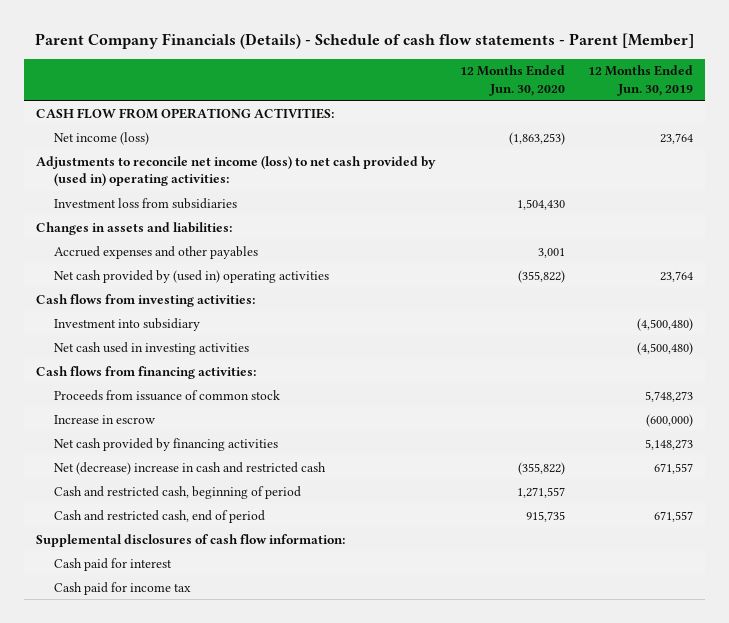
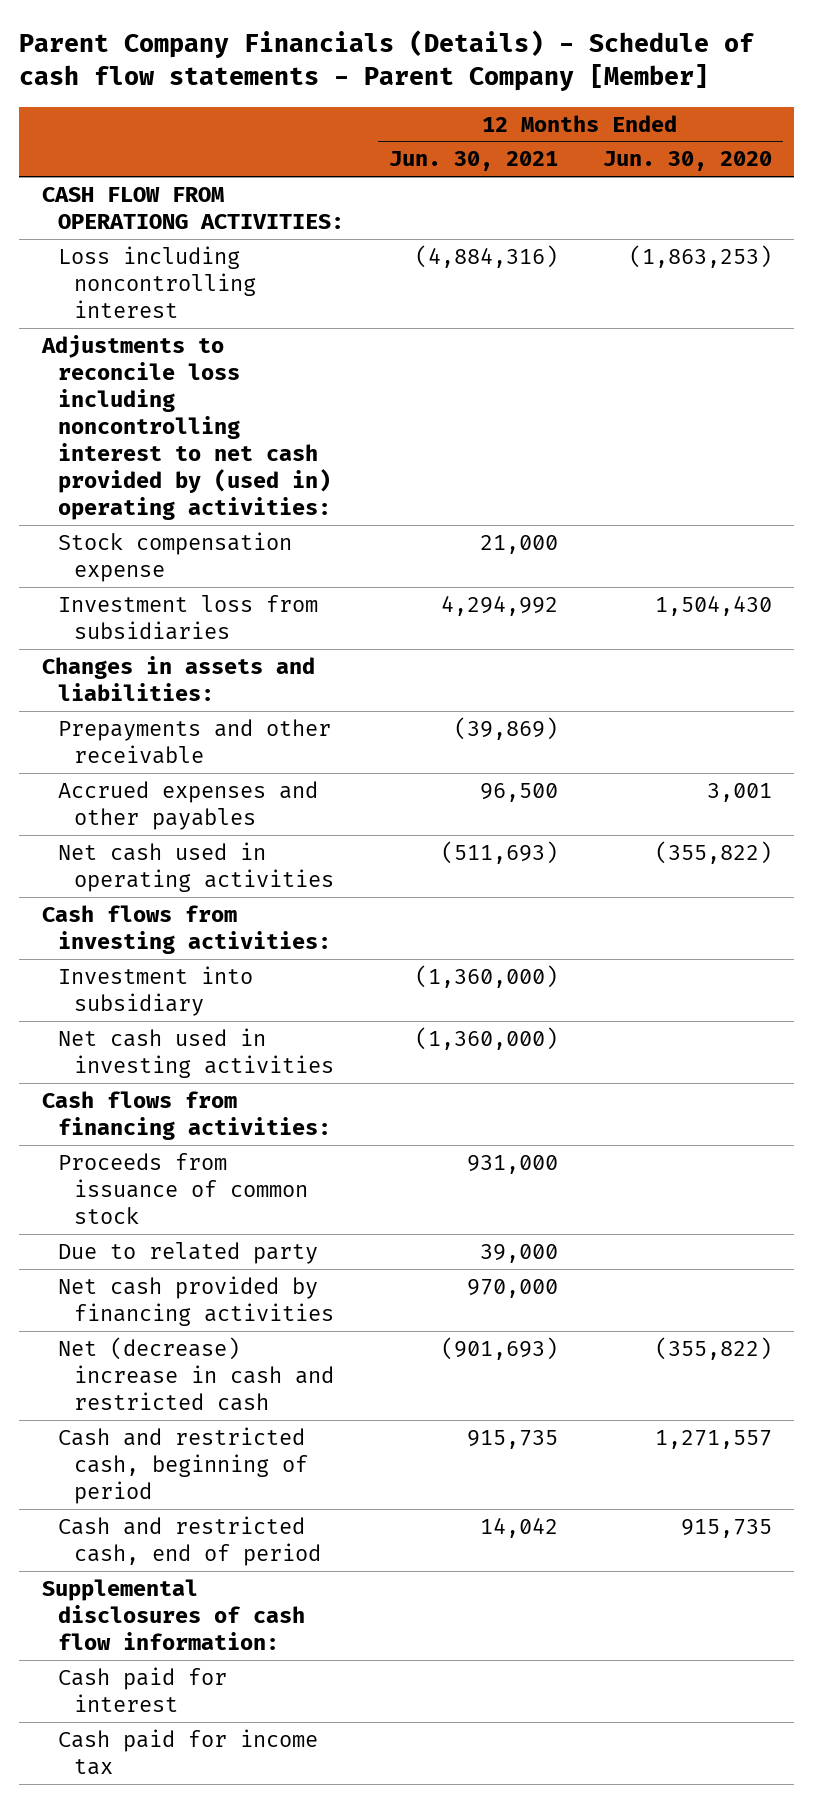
- Parent Company Financials (Details) - Schedule of cash flow statements - Parent [Member]
+ Parent Company Financials (Details) - Schedule of cash flow statements - Parent Company [Member]
- | 12 Months Ended Jun. 30, 2020 | 12 Months Ended Jun. 30, 2019
+ | 12 Months Ended Jun. 30, 2021 | 12 Months Ended Jun. 30, 2020
- Net income (loss) | (1,863,253) | 23,764
- Adjustments to reconcile net income (loss) to net cash provided by (used in) operating activities:
+ Loss including noncontrolling interest | (4,884,316) | (1,863,253)
+ Adjustments to reconcile loss including noncontrolling interest to net cash provided by (used in) operating activities:
+ Stock compensation expense | 21,000 |
+ Prepayments and other receivable | (39,869) |
- Net cash provided by (used in) operating activities | (355,822) | 23,764
+ Net cash used in operating activities | (511,693) | (355,822)
- Increase in escrow | | (600,000)
+ Due to related party | 39,000 |

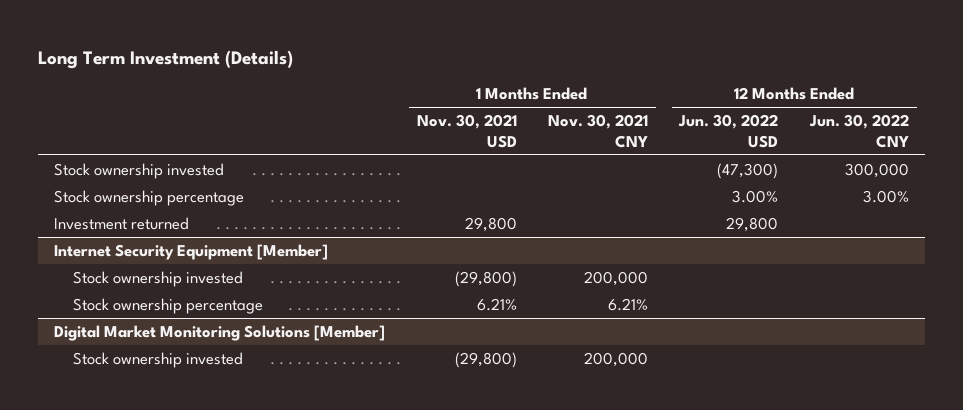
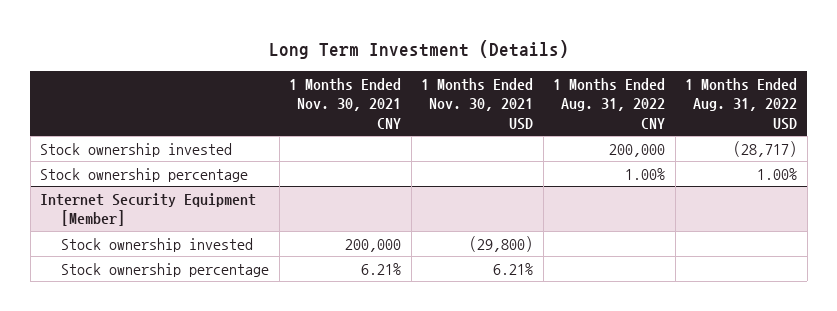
- | 1 Months Ended Nov. 30, 2021 USD | 1 Months Ended Nov. 30, 2021 CNY | 12 Months Ended Jun. 30, 2022 USD | 12 Months Ended Jun. 30, 2022 CNY
+ | 1 Months Ended Nov. 30, 2021 CNY | 1 Months Ended Nov. 30, 2021 USD | 1 Months Ended Aug. 31, 2022 CNY | 1 Months Ended Aug. 31, 2022 USD
- Investment returned | 29,800 | | 29,800 |
- Digital Market Monitoring Solutions [Member]
- Stock ownership invested | (29,800) | 200,000 | |

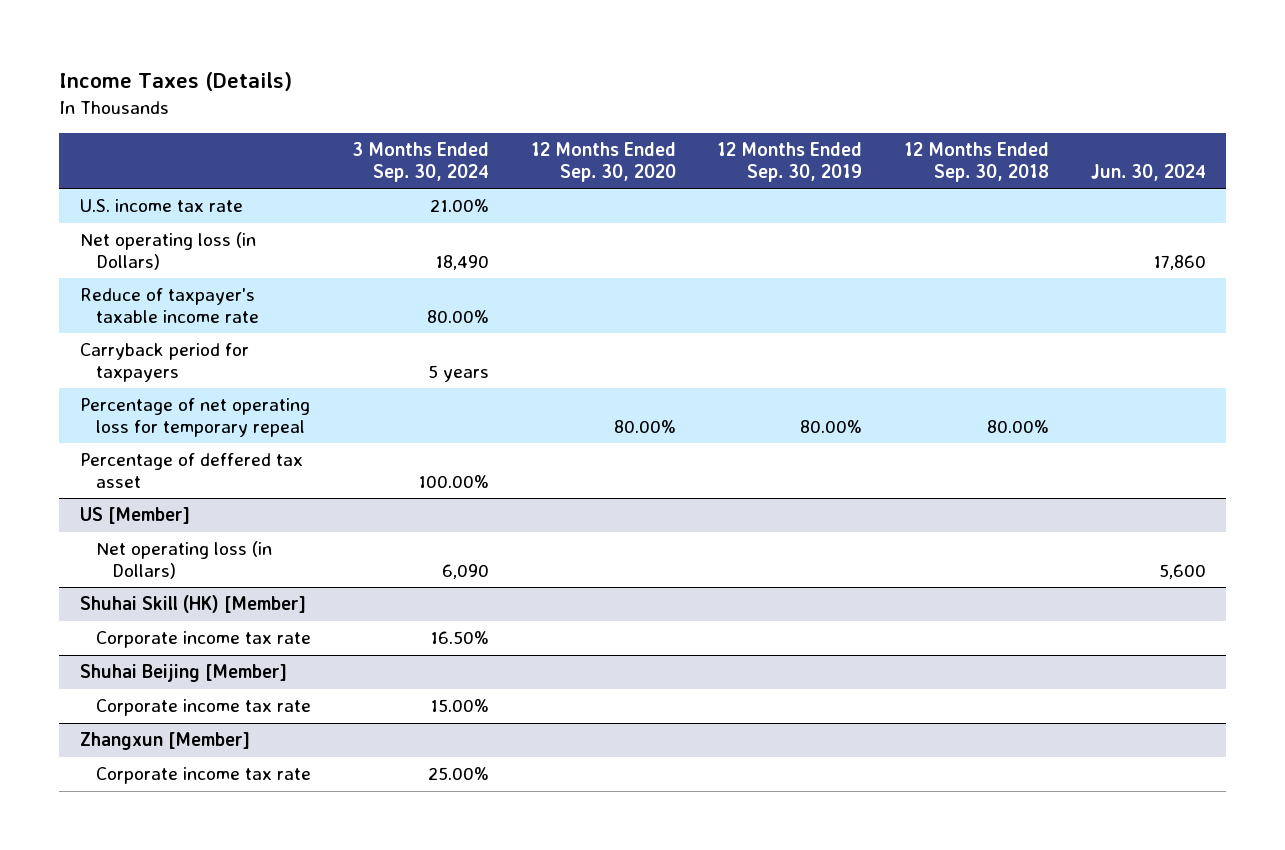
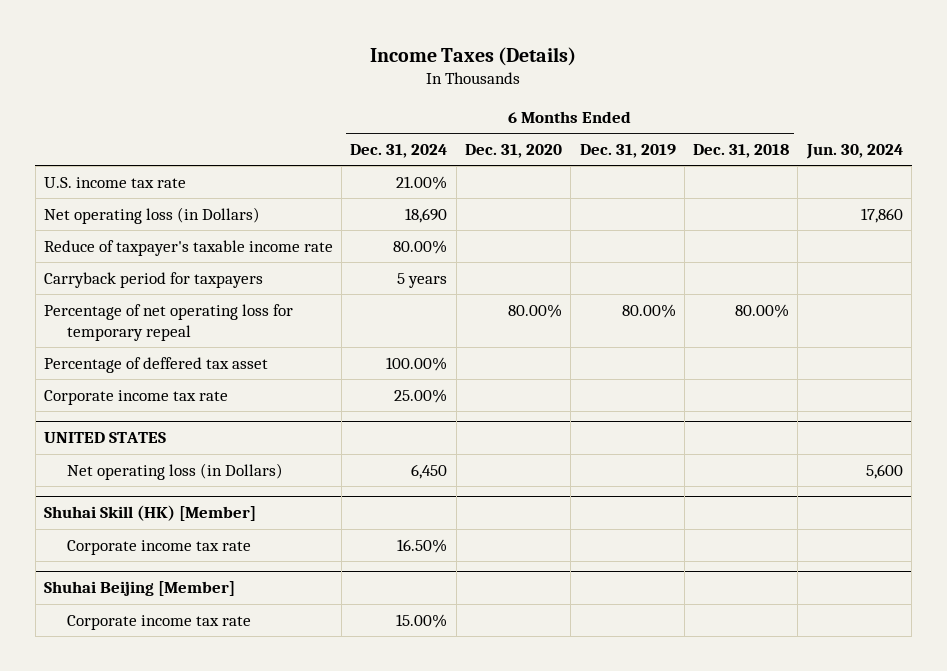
- | 3 Months Ended Sep. 30, 2024 | 12 Months Ended Sep. 30, 2020 | 12 Months Ended Sep. 30, 2019 | 12 Months Ended Sep. 30, 2018 | Jun. 30, 2024
+ | 6 Months Ended Dec. 31, 2024 | 6 Months Ended Dec. 31, 2020 | 6 Months Ended Dec. 31, 2019 | 6 Months Ended Dec. 31, 2018 | Jun. 30, 2024
- US [Member]
+ Corporate income tax rate | 25.00% | | | |
+ UNITED STATES
- Zhangxun [Member]
- Corporate income tax rate | 25.00% | | | |

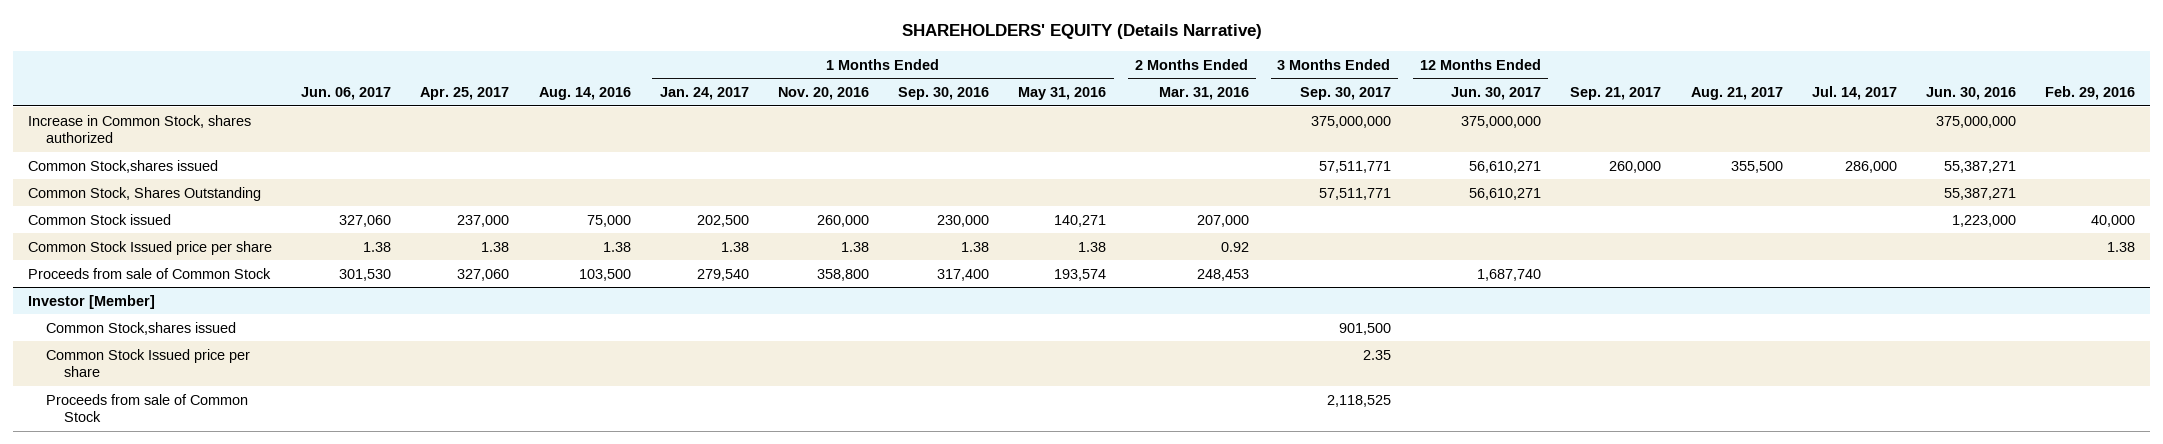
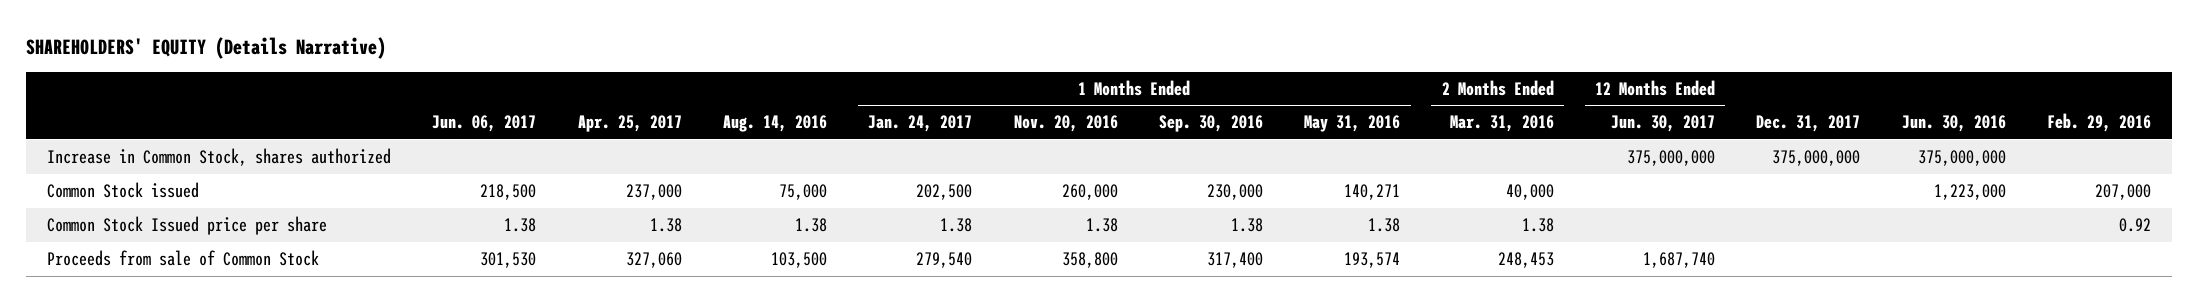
- | Jun. 06, 2017 | Apr. 25, 2017 | Aug. 14, 2016 | 1 Months Ended Jan. 24, 2017 | 1 Months Ended Nov. 20, 2016 | 1 Months Ended Sep. 30, 2016 | 1 Months Ended May 31, 2016 | 2 Months Ended Mar. 31, 2016 | 3 Months Ended Sep. 30, 2017 | 12 Months Ended Jun. 30, 2017 | Sep. 21, 2017 | Aug. 21, 2017 | Jul. 14, 2017 | Jun. 30, 2016 | Feb. 29, 2016
+ | Jun. 06, 2017 | Apr. 25, 2017 | Aug. 14, 2016 | 1 Months Ended Jan. 24, 2017 | 1 Months Ended Nov. 20, 2016 | 1 Months Ended Sep. 30, 2016 | 1 Months Ended May 31, 2016 | 2 Months Ended Mar. 31, 2016 | 12 Months Ended Jun. 30, 2017 | Dec. 31, 2017 | Jun. 30, 2016 | Feb. 29, 2016
- Common Stock,shares issued | | | | | | | | | 57,511,771 | 56,610,271 | 260,000 | 355,500 | 286,000 | 55,387,271 |
- Common Stock, Shares Outstanding | | | | | | | | | 57,511,771 | 56,610,271 | | | | 55,387,271 |
- Common Stock issued | 327,060 | 237,000 | 75,000 | 202,500 | 260,000 | 230,000 | 140,271 | 207,000 | | | | | | 1,223,000 | 40,000
- Common Stock Issued price per share | 1.38 | 1.38 | 1.38 | 1.38 | 1.38 | 1.38 | 1.38 | 0.92 | | | | | | | 1.38
+ Common Stock issued | 218,500 | 237,000 | 75,000 | 202,500 | 260,000 | 230,000 | 140,271 | 40,000 | | | 1,223,000 | 207,000
+ Common Stock Issued price per share | 1.38 | 1.38 | 1.38 | 1.38 | 1.38 | 1.38 | 1.38 | 1.38 | | | | 0.92
- Investor [Member]
- Common Stock,shares issued | | | | | | | | | 901,500 | | | | | |
- Common Stock Issued price per share | | | | | | | | | 2.35 | | | | | |
- Proceeds from sale of Common Stock | | | | | | | | | 2,118,525 | | | | | |

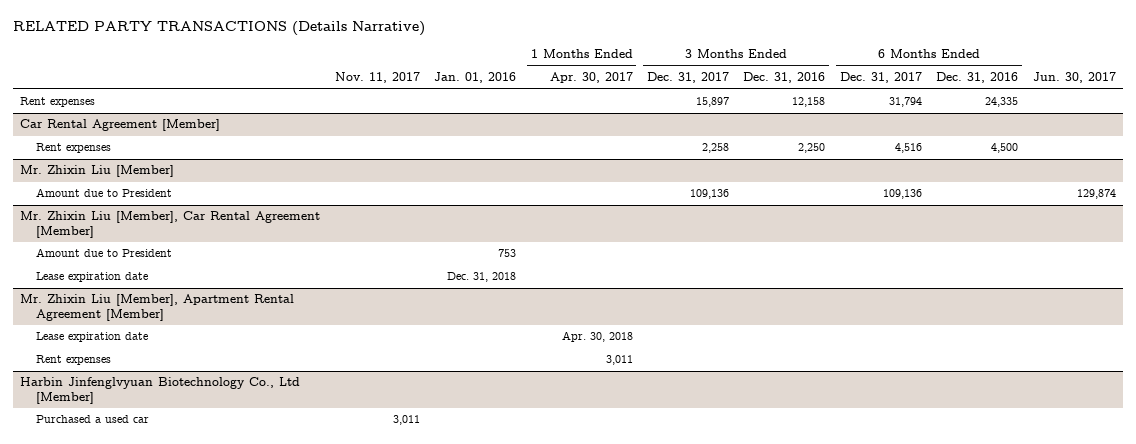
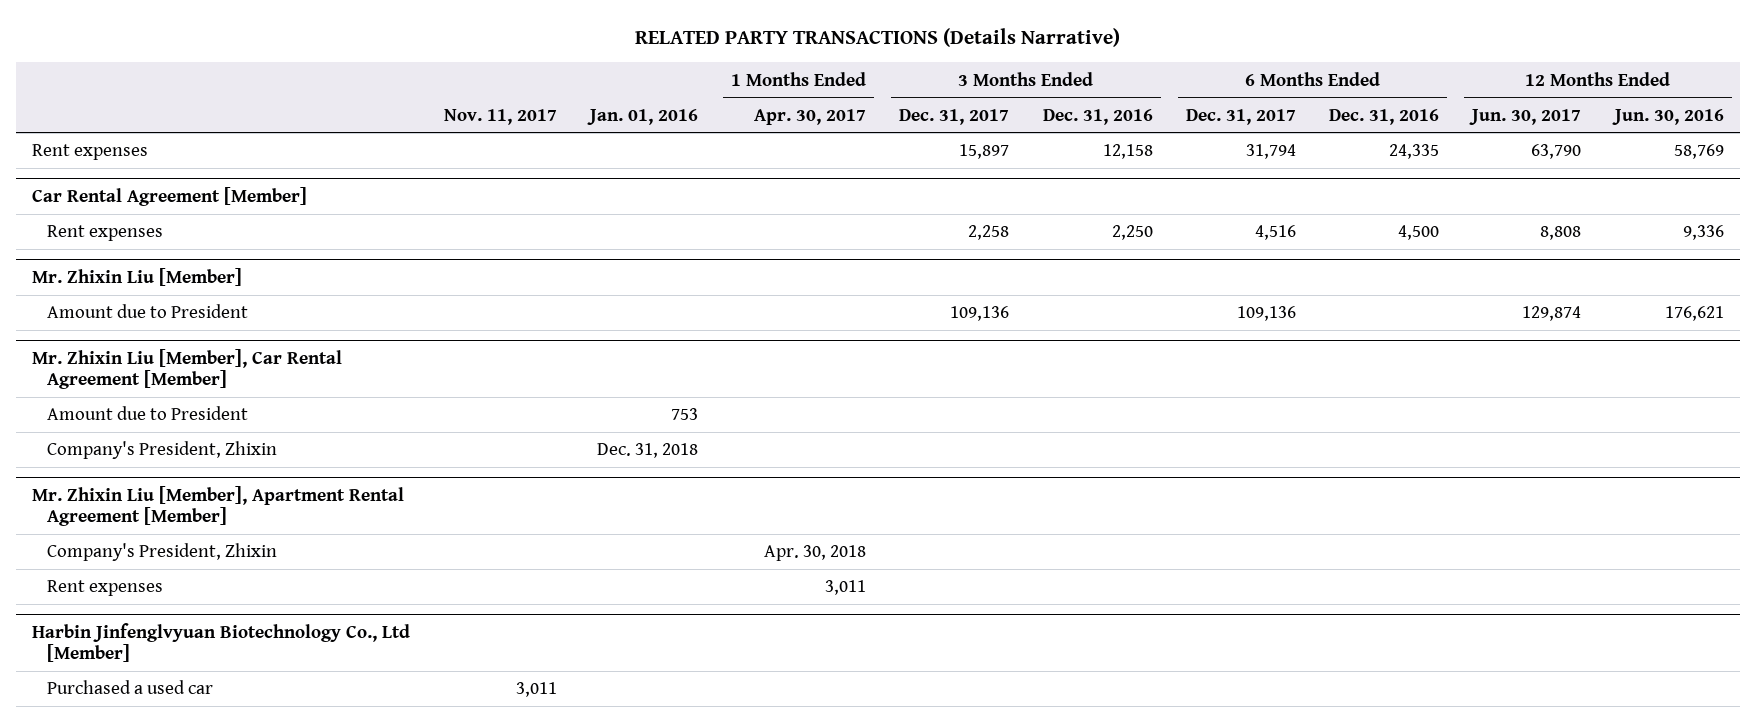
- | Nov. 11, 2017 | Jan. 01, 2016 | 1 Months Ended Apr. 30, 2017 | 3 Months Ended Dec. 31, 2017 | 3 Months Ended Dec. 31, 2016 | 6 Months Ended Dec. 31, 2017 | 6 Months Ended Dec. 31, 2016 | Jun. 30, 2017
+ | Nov. 11, 2017 | Jan. 01, 2016 | 1 Months Ended Apr. 30, 2017 | 3 Months Ended Dec. 31, 2017 | 3 Months Ended Dec. 31, 2016 | 6 Months Ended Dec. 31, 2017 | 6 Months Ended Dec. 31, 2016 | 12 Months Ended Jun. 30, 2017 | 12 Months Ended Jun. 30, 2016
@ Mr. Zhixin Liu [Member], Car Rental Agreement [Member]
- Lease expiration date | | Dec. 31, 2018 | | | | | |
+ Company's President, Zhixin | | Dec. 31, 2018 | | | | | | |
@ Mr. Zhixin Liu [Member], Apartment Rental Agreement [Member]
- Lease expiration date | | | Apr. 30, 2018 | | | | |
+ Company's President, Zhixin | | | Apr. 30, 2018 | | | | | |

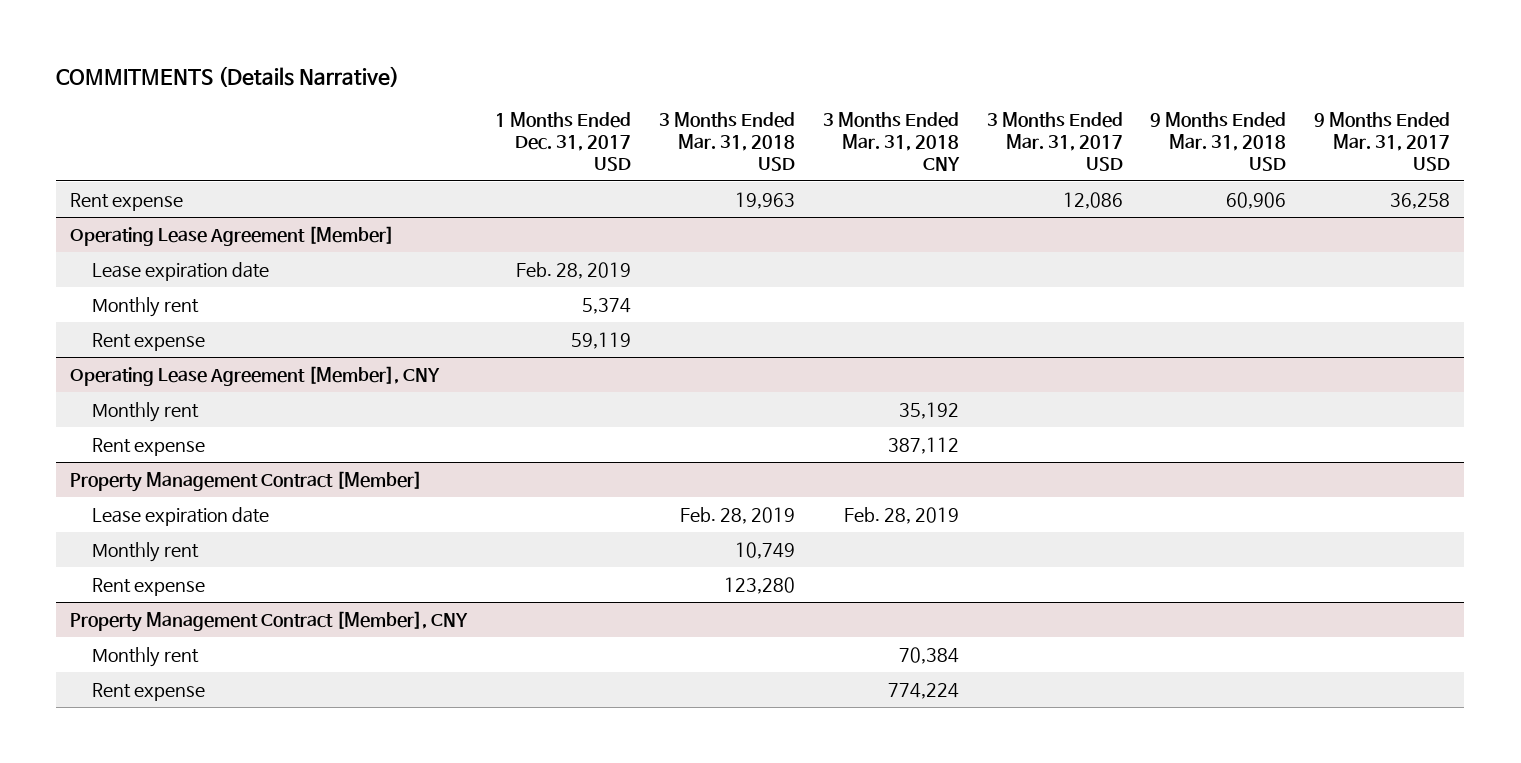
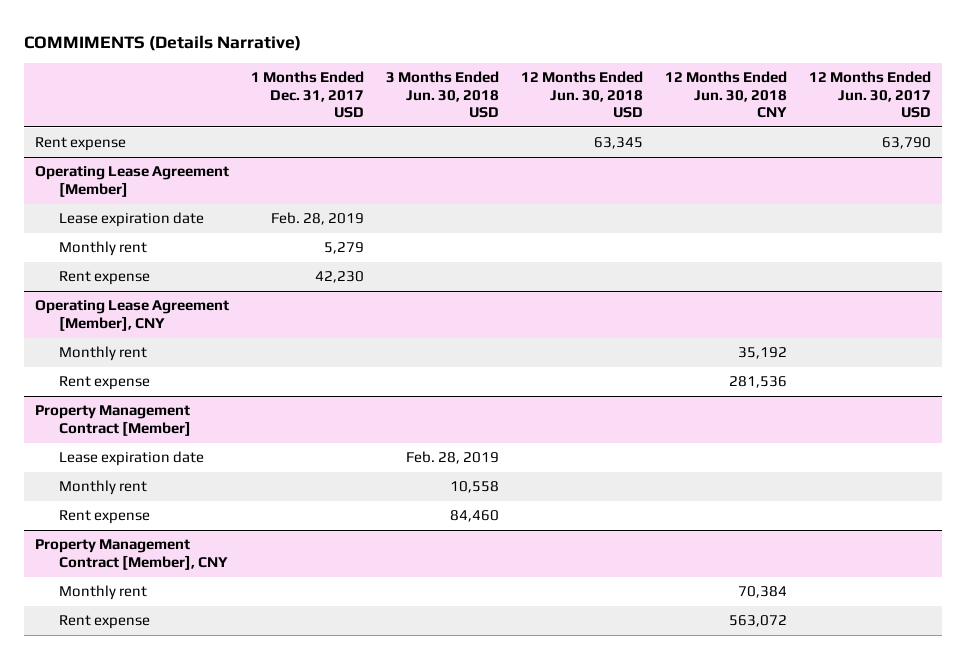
- COMMITMENTS (Details Narrative)
+ COMMIMENTS (Details Narrative)
- | 1 Months Ended Dec. 31, 2017 USD | 3 Months Ended Mar. 31, 2018 USD | 3 Months Ended Mar. 31, 2018 CNY | 3 Months Ended Mar. 31, 2017 USD | 9 Months Ended Mar. 31, 2018 USD | 9 Months Ended Mar. 31, 2017 USD
+ | 1 Months Ended Dec. 31, 2017 USD | 3 Months Ended Jun. 30, 2018 USD | 12 Months Ended Jun. 30, 2018 USD | 12 Months Ended Jun. 30, 2018 CNY | 12 Months Ended Jun. 30, 2017 USD
@ Operating Lease Agreement [Member]
- Monthly rent | 5,374 | | | | |
- Rent expense | 59,119 | | | | |
+ Monthly rent | 5,279 | | | |
+ Rent expense | 42,230 | | | |

